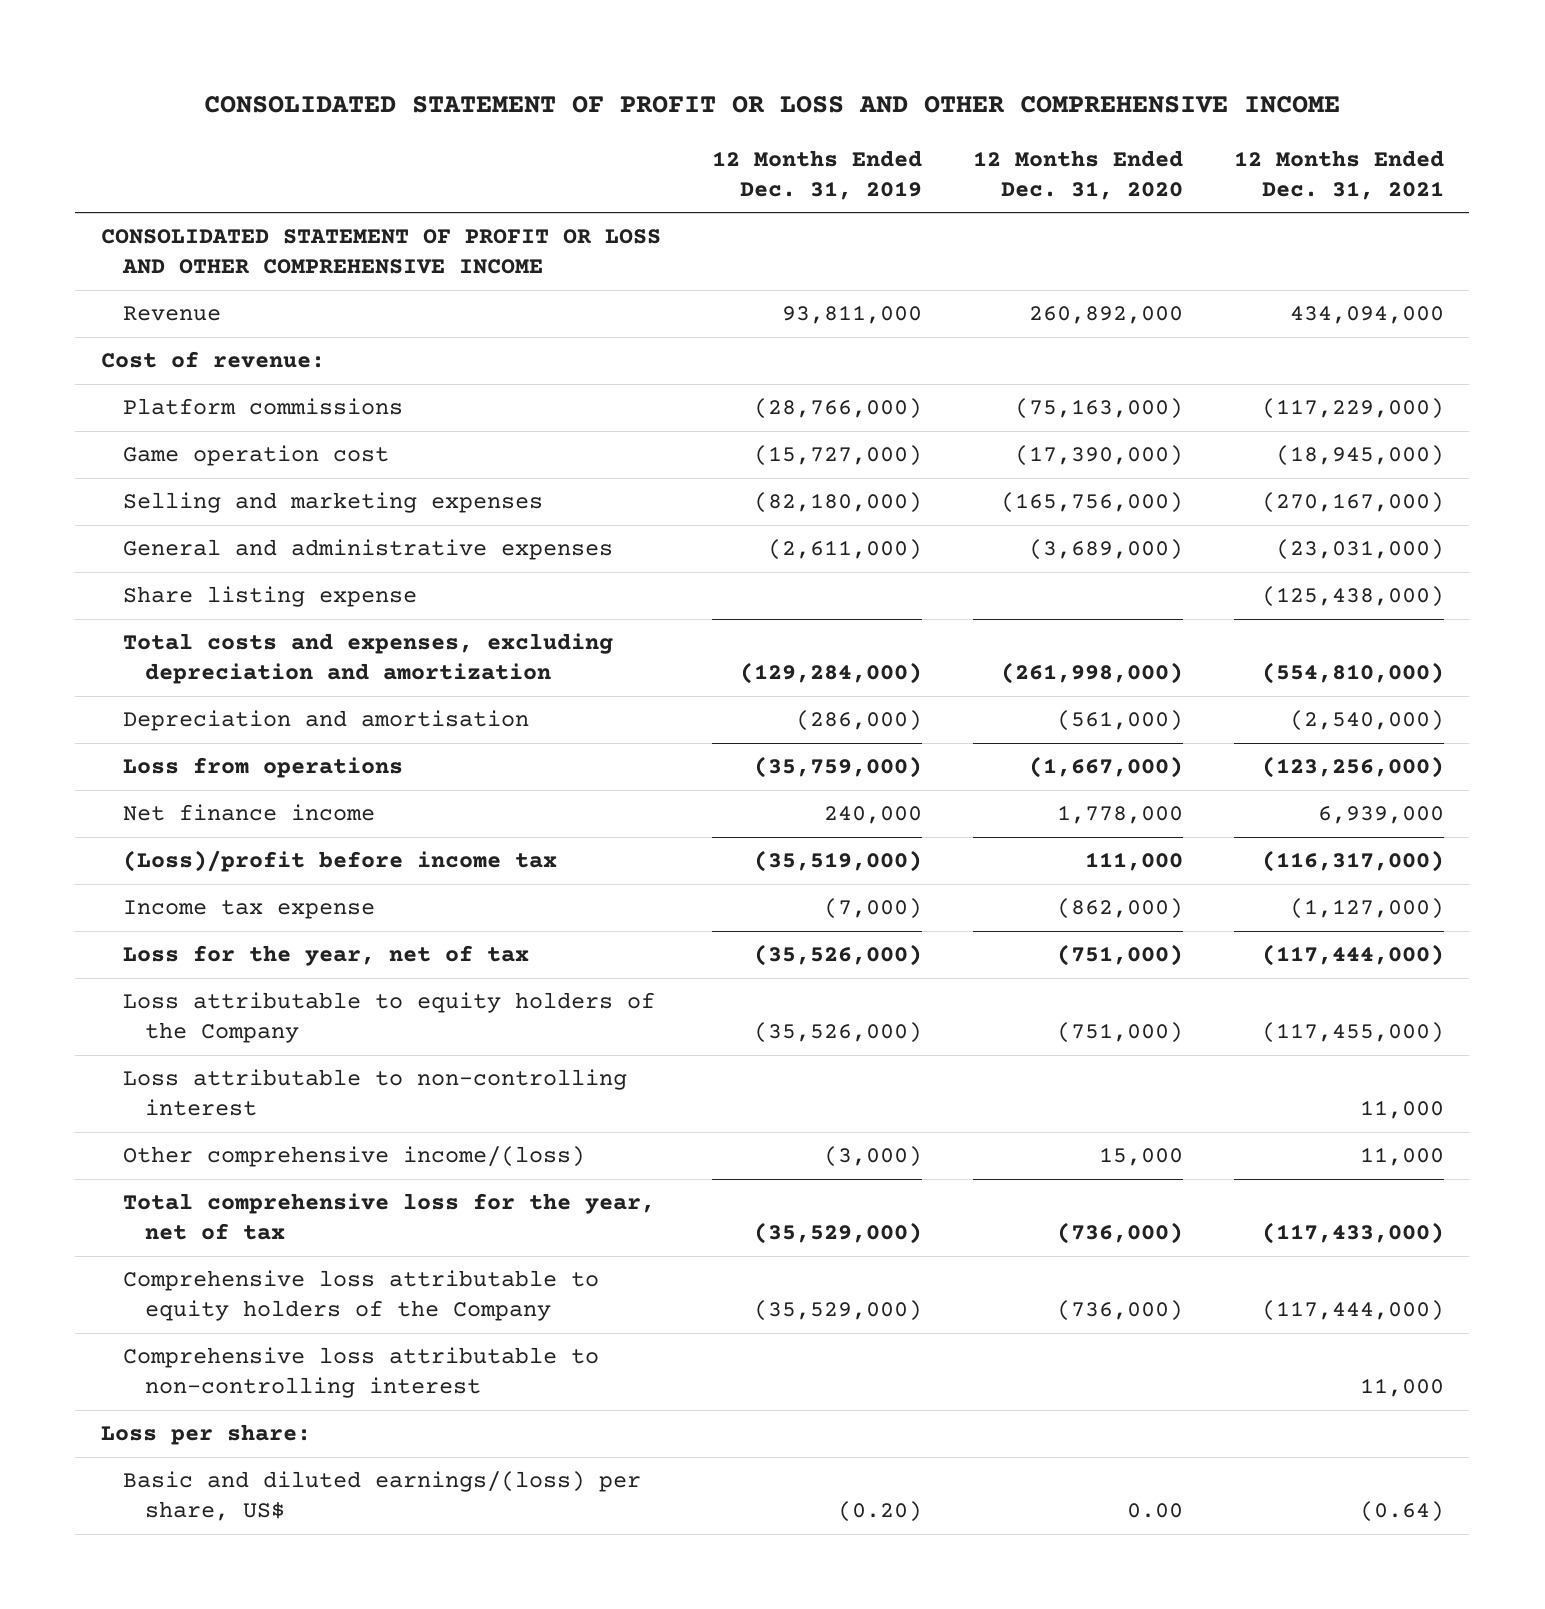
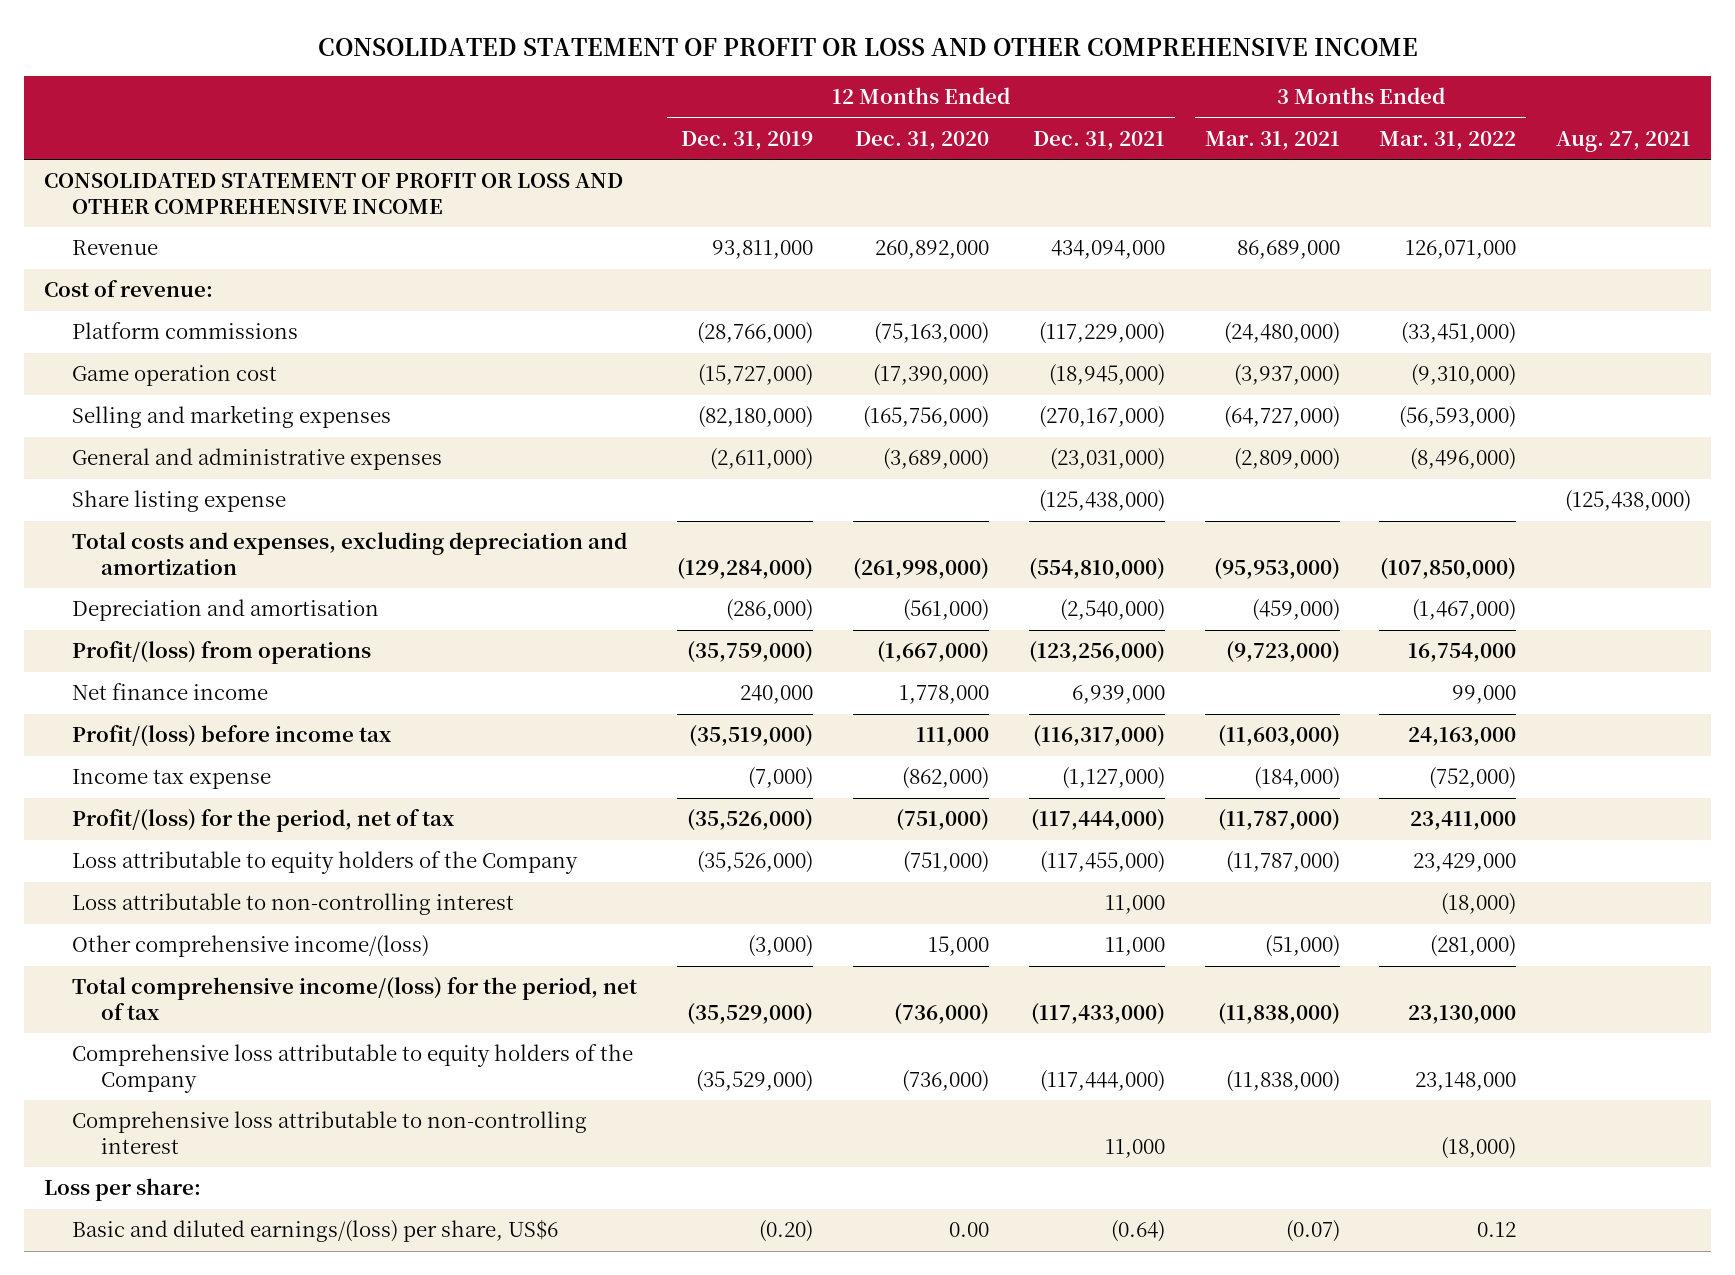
- | 12 Months Ended Dec. 31, 2019 | 12 Months Ended Dec. 31, 2020 | 12 Months Ended Dec. 31, 2021
+ | 12 Months Ended Dec. 31, 2019 | 12 Months Ended Dec. 31, 2020 | 12 Months Ended Dec. 31, 2021 | 3 Months Ended Mar. 31, 2021 | 3 Months Ended Mar. 31, 2022 | Aug. 27, 2021
- Loss from operations | (35,759,000) | (1,667,000) | (123,256,000)
+ Profit/(loss) from operations | (35,759,000) | (1,667,000) | (123,256,000) | (9,723,000) | 16,754,000 |
- (Loss)/profit before income tax | (35,519,000) | 111,000 | (116,317,000)
+ Profit/(loss) before income tax | (35,519,000) | 111,000 | (116,317,000) | (11,603,000) | 24,163,000 |
- Loss for the year, net of tax | (35,526,000) | (751,000) | (117,444,000)
+ Profit/(loss) for the period, net of tax | (35,526,000) | (751,000) | (117,444,000) | (11,787,000) | 23,411,000 |
- Total comprehensive loss for the year, net of tax | (35,529,000) | (736,000) | (117,433,000)
+ Total comprehensive income/(loss) for the period, net of tax | (35,529,000) | (736,000) | (117,433,000) | (11,838,000) | 23,130,000 |
- Basic and diluted earnings/(loss) per share, US$ | (0.20) | 0.00 | (0.64)
+ Basic and diluted earnings/(loss) per share, US$6 | (0.20) | 0.00 | (0.64) | (0.07) | 0.12 |

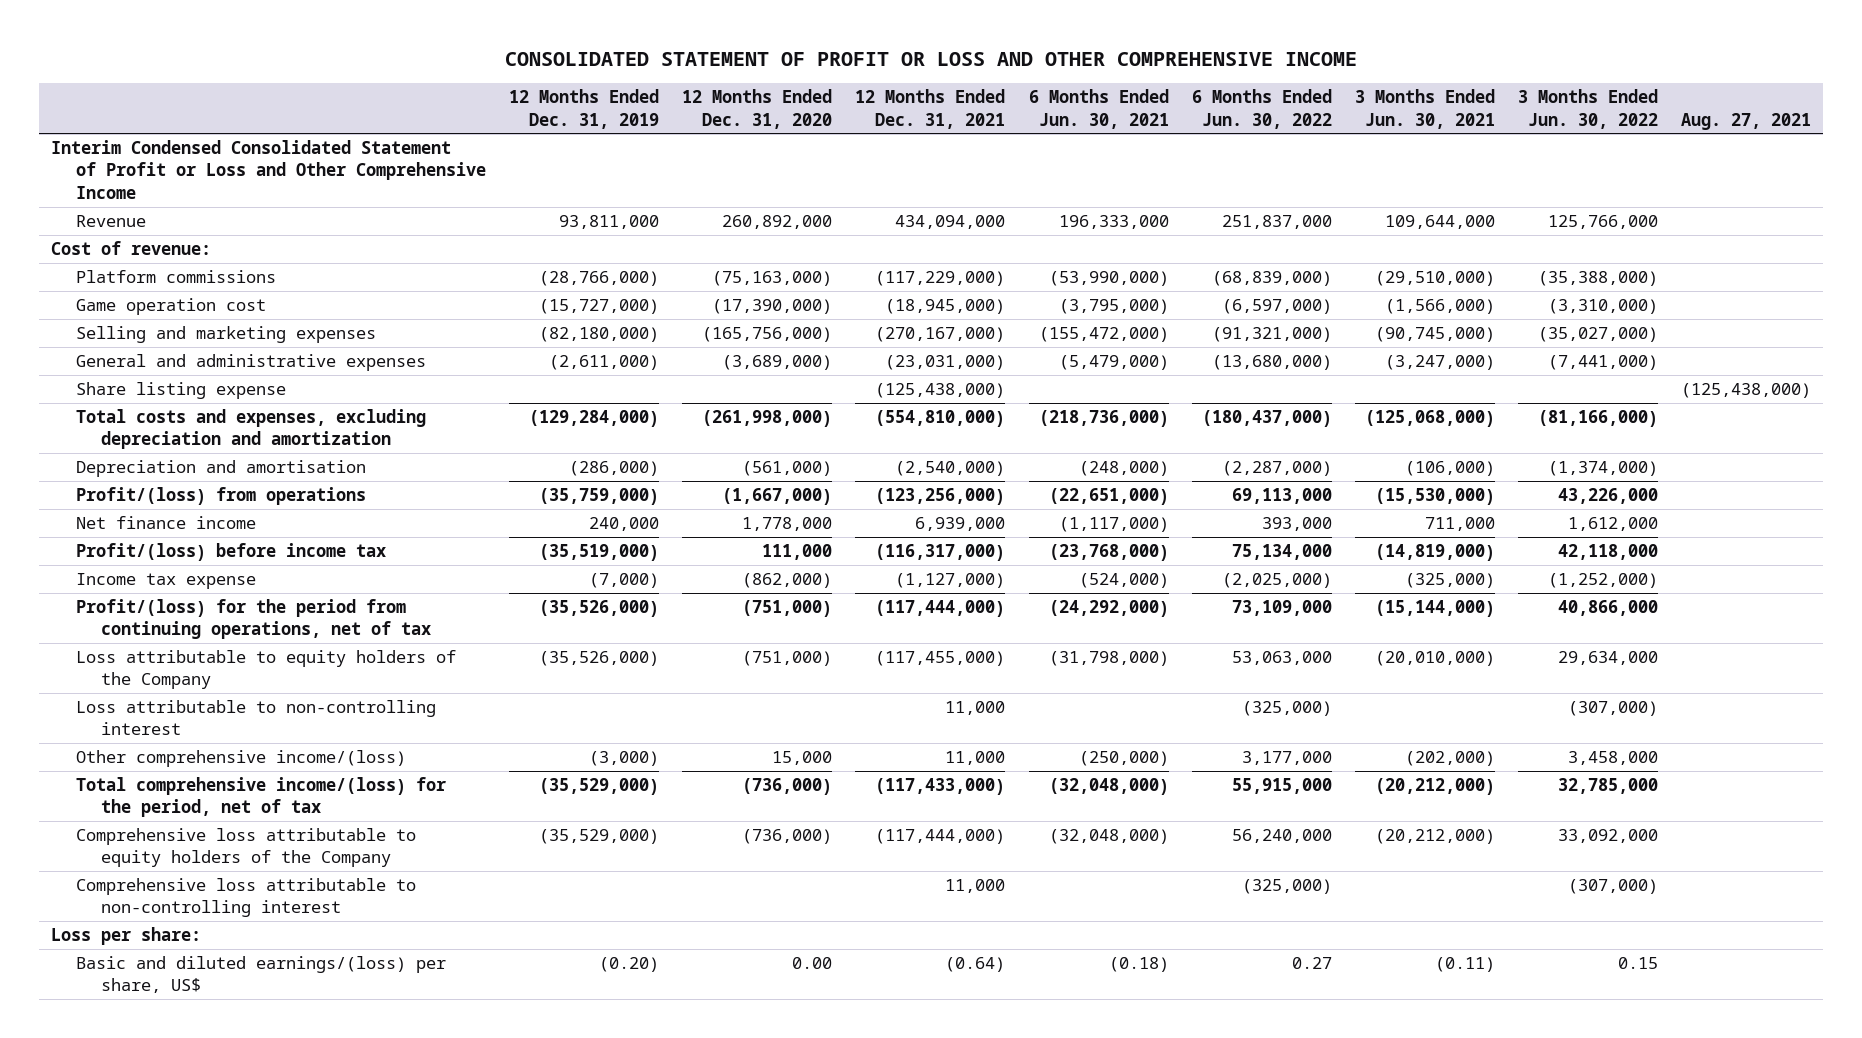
- | 12 Months Ended Dec. 31, 2019 | 12 Months Ended Dec. 31, 2020 | 12 Months Ended Dec. 31, 2021 | 3 Months Ended Mar. 31, 2021 | 3 Months Ended Mar. 31, 2022 | Aug. 27, 2021
+ | 12 Months Ended Dec. 31, 2019 | 12 Months Ended Dec. 31, 2020 | 12 Months Ended Dec. 31, 2021 | 6 Months Ended Jun. 30, 2021 | 6 Months Ended Jun. 30, 2022 | 3 Months Ended Jun. 30, 2021 | 3 Months Ended Jun. 30, 2022 | Aug. 27, 2021
- CONSOLIDATED STATEMENT OF PROFIT OR LOSS AND OTHER COMPREHENSIVE INCOME
+ Interim Condensed Consolidated Statement of Profit or Loss and Other Comprehensive Income
- Profit/(loss) for the period, net of tax | (35,526,000) | (751,000) | (117,444,000) | (11,787,000) | 23,411,000 |
+ Profit/(loss) for the period from continuing operations, net of tax | (35,526,000) | (751,000) | (117,444,000) | (24,292,000) | 73,109,000 | (15,144,000) | 40,866,000 |
- Basic and diluted earnings/(loss) per share, US$6 | (0.20) | 0.00 | (0.64) | (0.07) | 0.12 |
+ Basic and diluted earnings/(loss) per share, US$ | (0.20) | 0.00 | (0.64) | (0.18) | 0.27 | (0.11) | 0.15 |

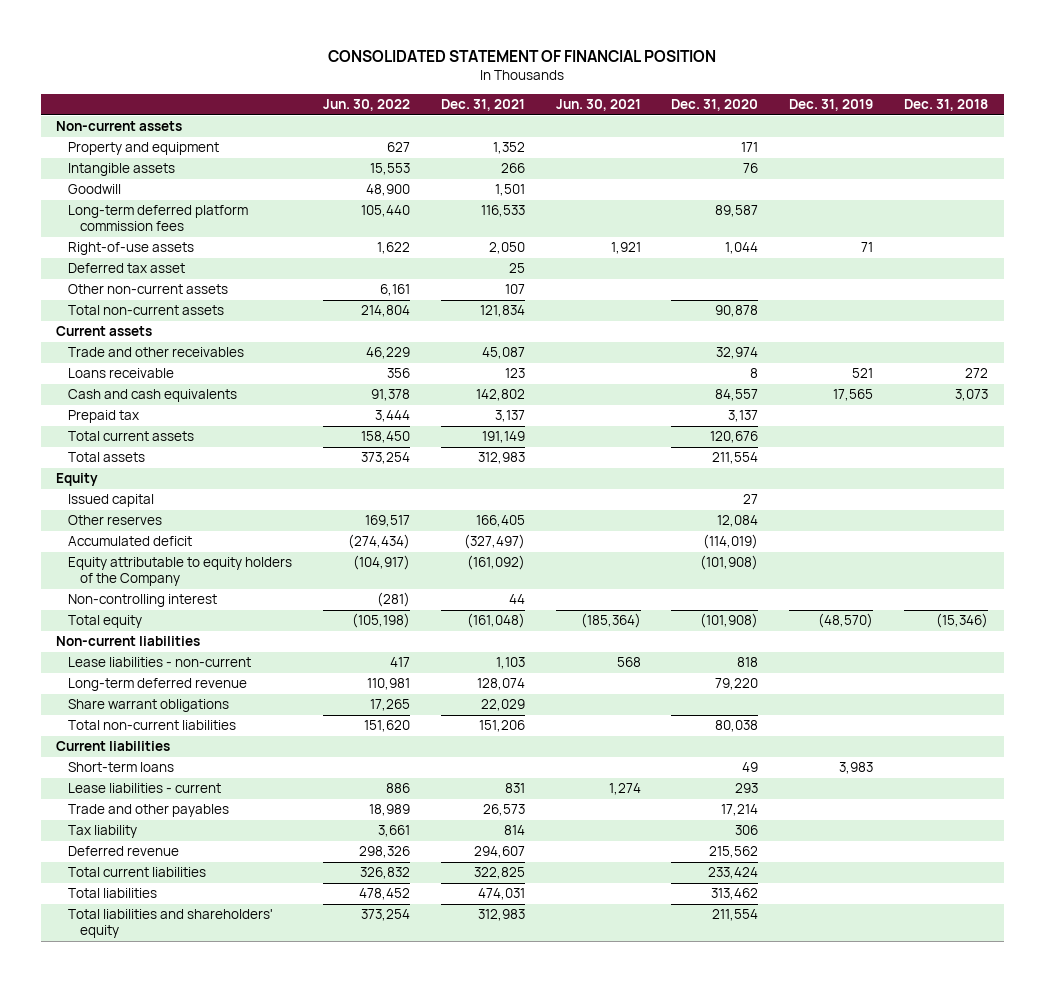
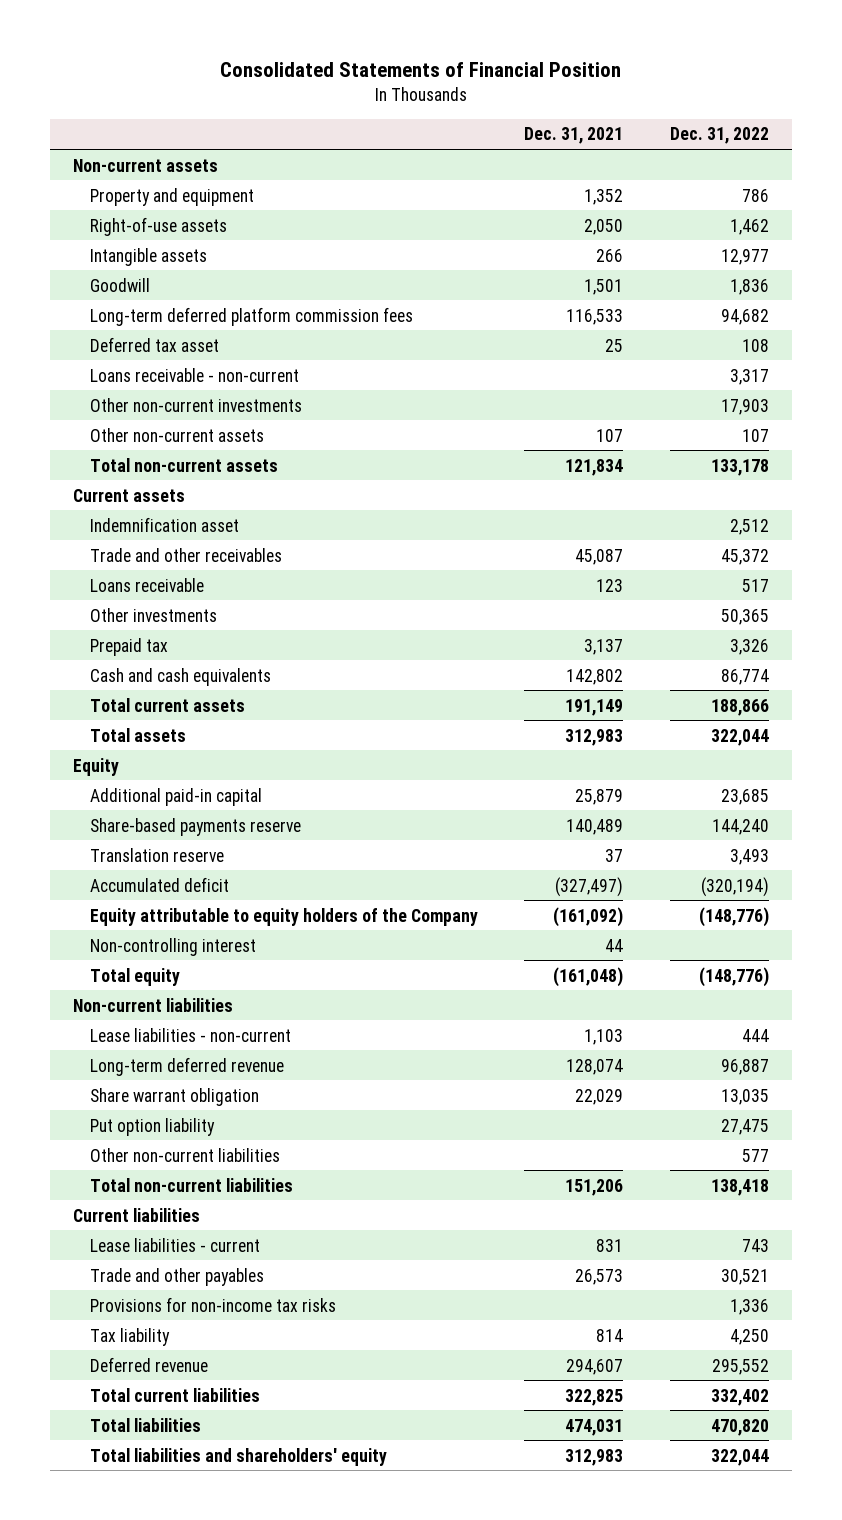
- CONSOLIDATED STATEMENT OF FINANCIAL POSITION
+ Consolidated Statements of Financial Position
- | Jun. 30, 2022 | Dec. 31, 2021 | Jun. 30, 2021 | Dec. 31, 2020 | Dec. 31, 2019 | Dec. 31, 2018
+ | Dec. 31, 2021 | Dec. 31, 2022
moved up: Right-of-use assets | 2,050 | 1,462
+ Loans receivable - non-current | | 3,317
+ Other non-current investments | | 17,903
+ Indemnification asset | | 2,512
+ Other investments | | 50,365
moved down: Cash and cash equivalents | 142,802 | 86,774
- Issued capital | | | | 27 | |
- Other reserves | 169,517 | 166,405 | | 12,084 | |
+ Additional paid-in capital | 25,879 | 23,685
+ Share-based payments reserve | 140,489 | 144,240
+ Translation reserve | 37 | 3,493
- Share warrant obligations | 17,265 | 22,029 | | | |
+ Share warrant obligation | 22,029 | 13,035
+ Put option liability | | 27,475
+ Other non-current liabilities | | 577
- Short-term loans | | | | 49 | 3,983 |
+ Provisions for non-income tax risks | | 1,336

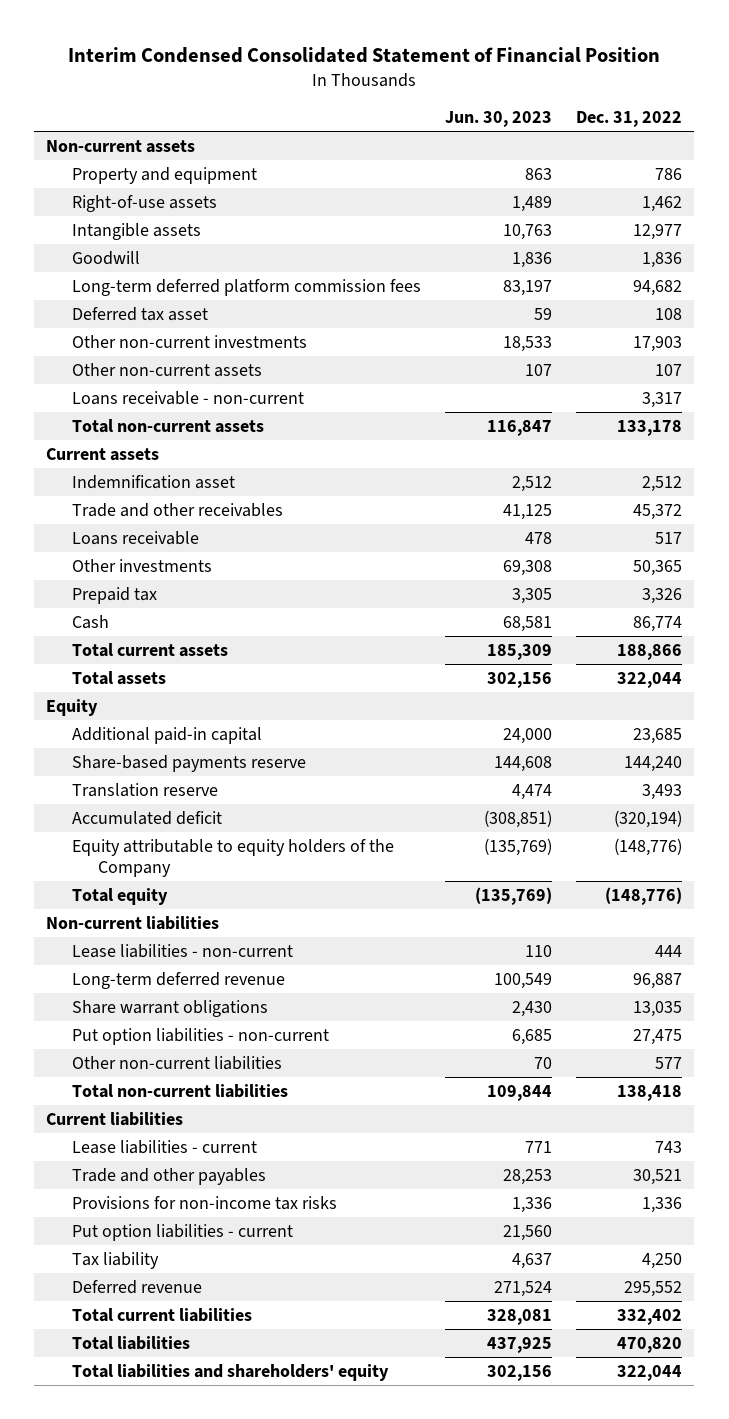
- Consolidated Statements of Financial Position
+ Interim Condensed Consolidated Statement of Financial Position
- | Dec. 31, 2021 | Dec. 31, 2022
+ | Jun. 30, 2023 | Dec. 31, 2022
moved down: Loans receivable - non-current | | 3,317
- Cash and cash equivalents | 142,802 | 86,774
+ Cash | 68,581 | 86,774
- Non-controlling interest | 44 |
- Share warrant obligation | 22,029 | 13,035
- Put option liability | | 27,475
+ Share warrant obligations | 2,430 | 13,035
+ Put option liabilities - non-current | 6,685 | 27,475
+ Put option liabilities - current | 21,560 |

